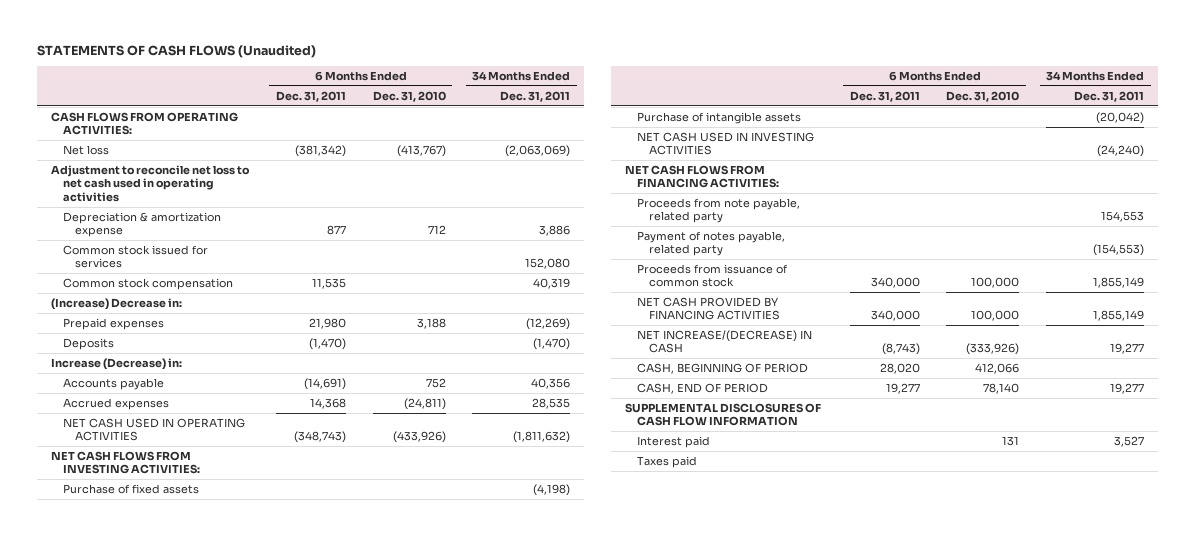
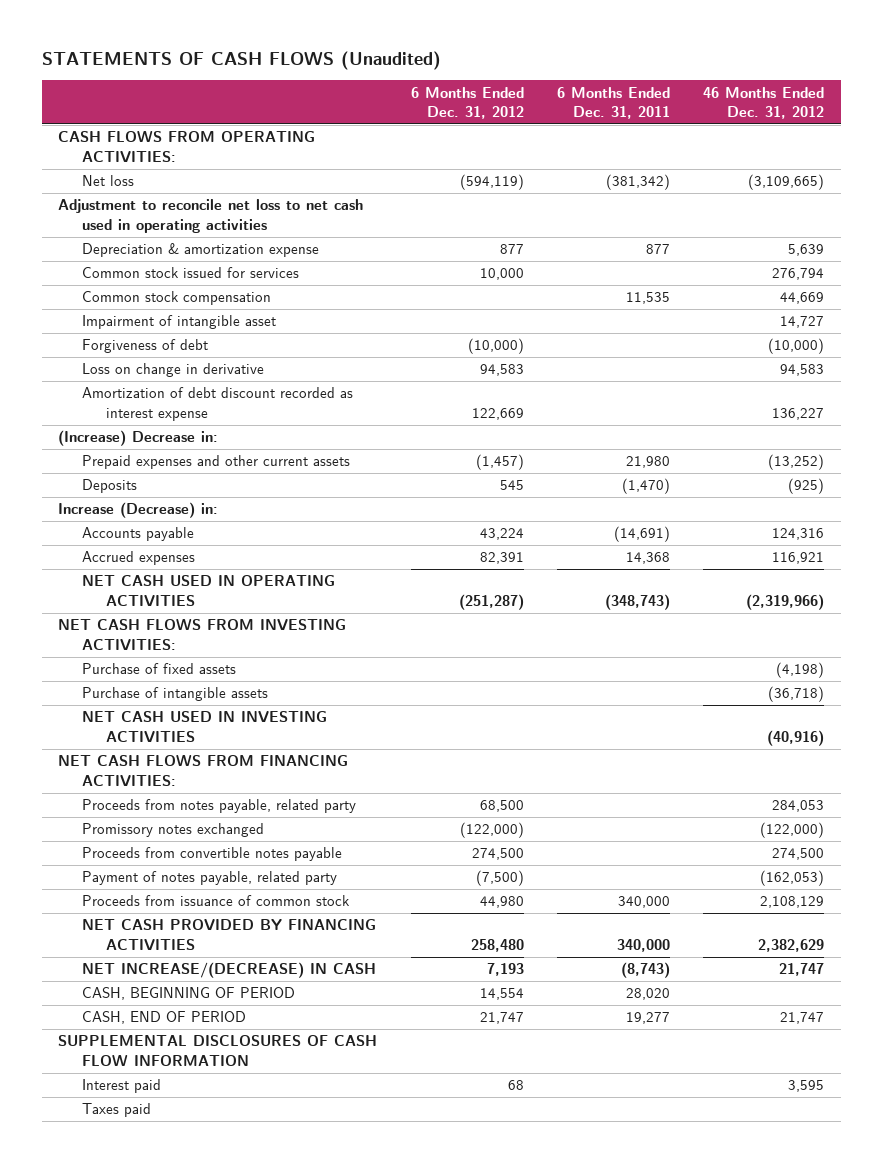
- | 6 Months Ended Dec. 31, 2011 | 6 Months Ended Dec. 31, 2010 | 34 Months Ended Dec. 31, 2011
+ | 6 Months Ended Dec. 31, 2012 | 6 Months Ended Dec. 31, 2011 | 46 Months Ended Dec. 31, 2012
+ Impairment of intangible asset | | | 14,727
+ Forgiveness of debt | (10,000) | | (10,000)
+ Loss on change in derivative | 94,583 | | 94,583
+ Amortization of debt discount recorded as interest expense | 122,669 | | 136,227
- Prepaid expenses | 21,980 | 3,188 | (12,269)
+ Prepaid expenses and other current assets | (1,457) | 21,980 | (13,252)
- Proceeds from note payable, related party | | | 154,553
+ Proceeds from notes payable, related party | 68,500 | | 284,053
+ Promissory notes exchanged | (122,000) | | (122,000)
+ Proceeds from convertible notes payable | 274,500 | | 274,500

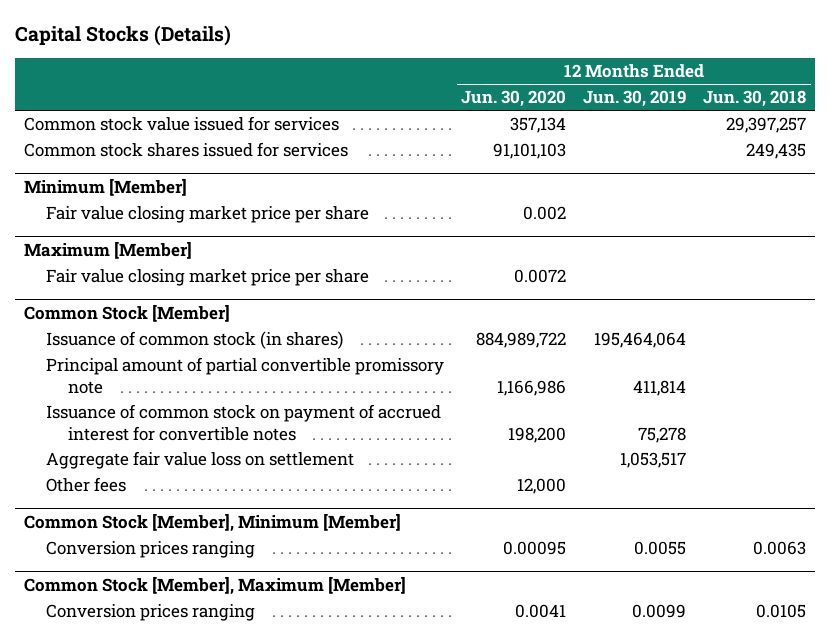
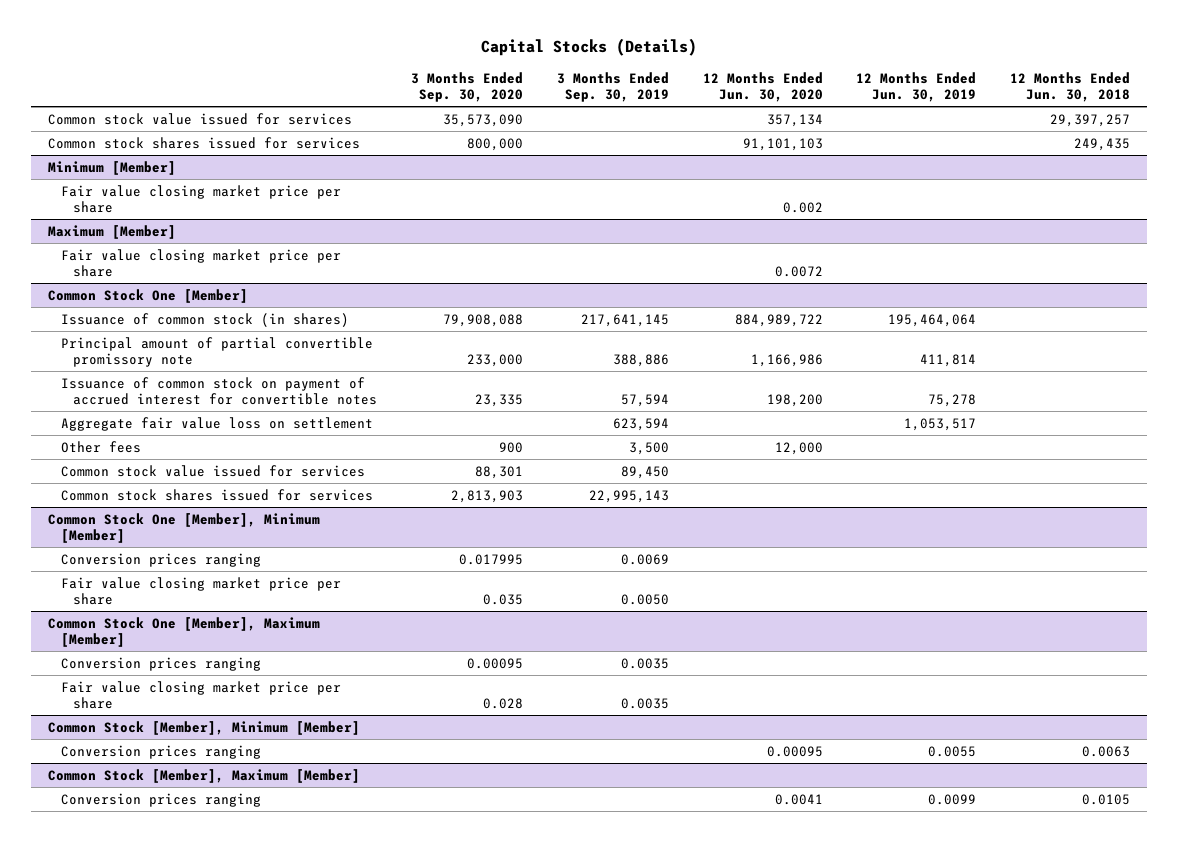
- | 12 Months Ended Jun. 30, 2020 | 12 Months Ended Jun. 30, 2019 | 12 Months Ended Jun. 30, 2018
+ | 3 Months Ended Sep. 30, 2020 | 3 Months Ended Sep. 30, 2019 | 12 Months Ended Jun. 30, 2020 | 12 Months Ended Jun. 30, 2019 | 12 Months Ended Jun. 30, 2018
- Common Stock [Member]
+ Common Stock One [Member]
+ Common stock value issued for services | 88,301 | 89,450 | | |
+ Common stock shares issued for services | 2,813,903 | 22,995,143 | | |
+ Common Stock One [Member], Minimum [Member]
+ Conversion prices ranging | 0.017995 | 0.0069 | | |
+ Fair value closing market price per share | 0.035 | 0.0050 | | |
+ Common Stock One [Member], Maximum [Member]
+ Conversion prices ranging | 0.00095 | 0.0035 | | |
+ Fair value closing market price per share | 0.028 | 0.0035 | | |

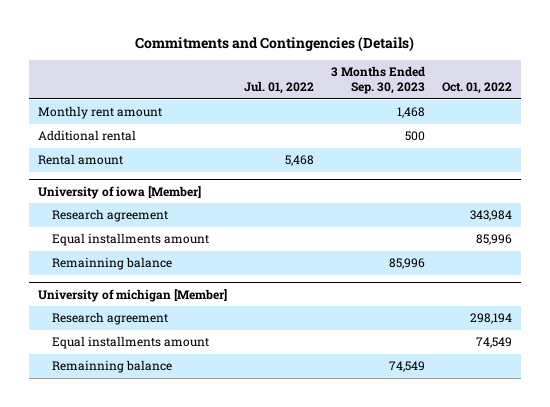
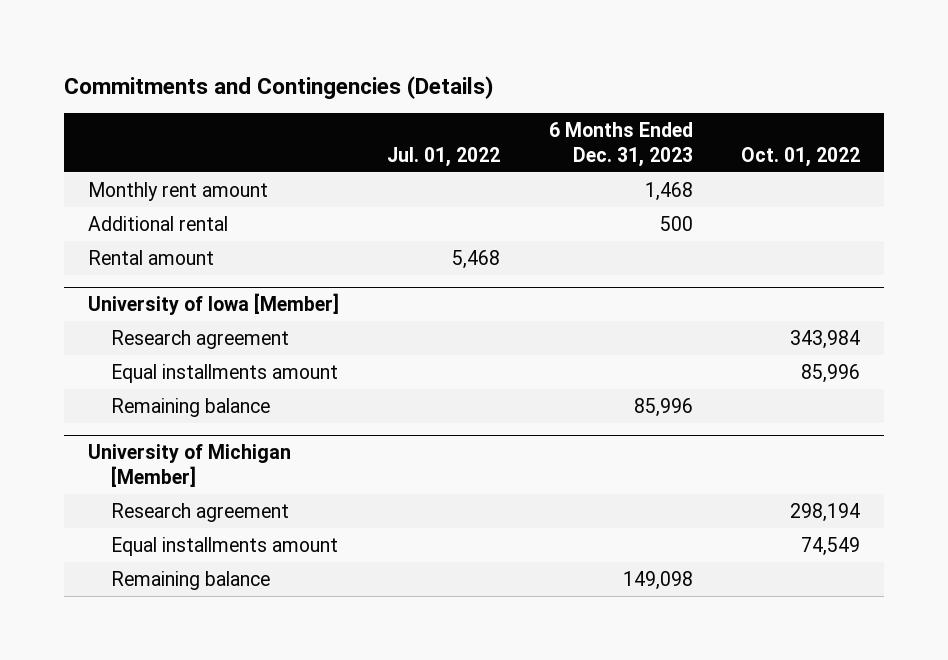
- | Jul. 01, 2022 | 3 Months Ended Sep. 30, 2023 | Oct. 01, 2022
+ | Jul. 01, 2022 | 6 Months Ended Dec. 31, 2023 | Oct. 01, 2022
- University of iowa [Member]
+ University of Iowa [Member]
- Remainning balance | | 85,996 |
- University of michigan [Member]
+ Remaining balance | | 85,996 |
+ University of Michigan [Member]
- Remainning balance | | 74,549 |
+ Remaining balance | | 149,098 |

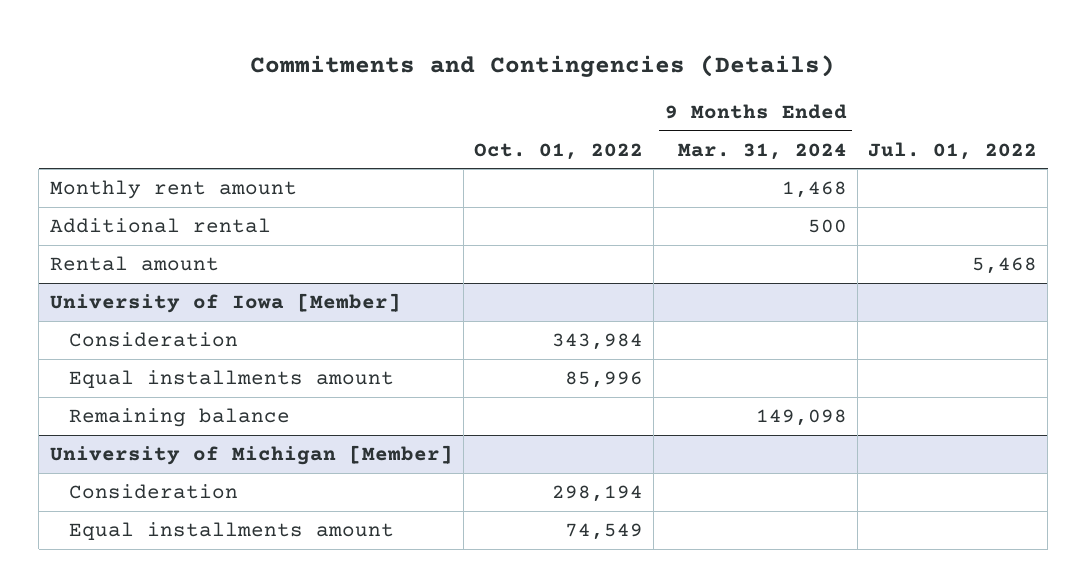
- | Jul. 01, 2022 | 6 Months Ended Dec. 31, 2023 | Oct. 01, 2022
+ | Oct. 01, 2022 | 9 Months Ended Mar. 31, 2024 | Jul. 01, 2022
@ University of Iowa [Member]
- Research agreement | | | 343,984
+ Consideration | 343,984 | |
@ University of Michigan [Member]
- Research agreement | | | 298,194
+ Consideration | 298,194 | |
- Remaining balance | | 149,098 |

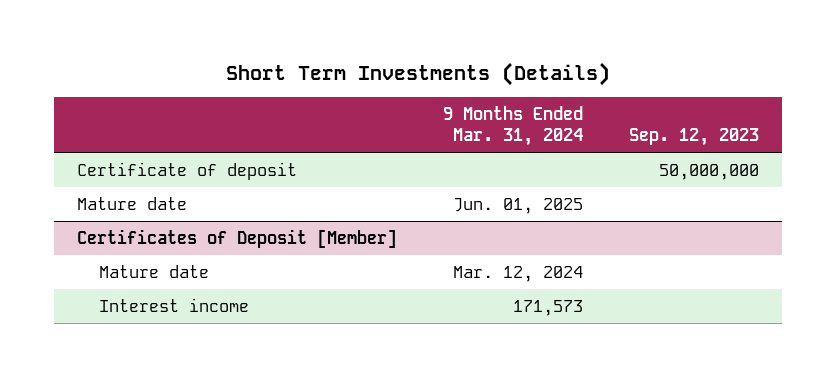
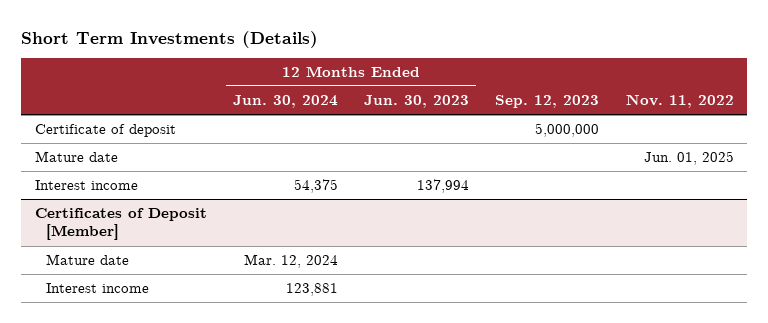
- | 9 Months Ended Mar. 31, 2024 | Sep. 12, 2023
+ | 12 Months Ended Jun. 30, 2024 | 12 Months Ended Jun. 30, 2023 | Sep. 12, 2023 | Nov. 11, 2022
- Certificate of deposit | | 50,000,000
+ Certificate of deposit | | | 5,000,000 |
+ Interest income | 54,375 | 137,994 | |

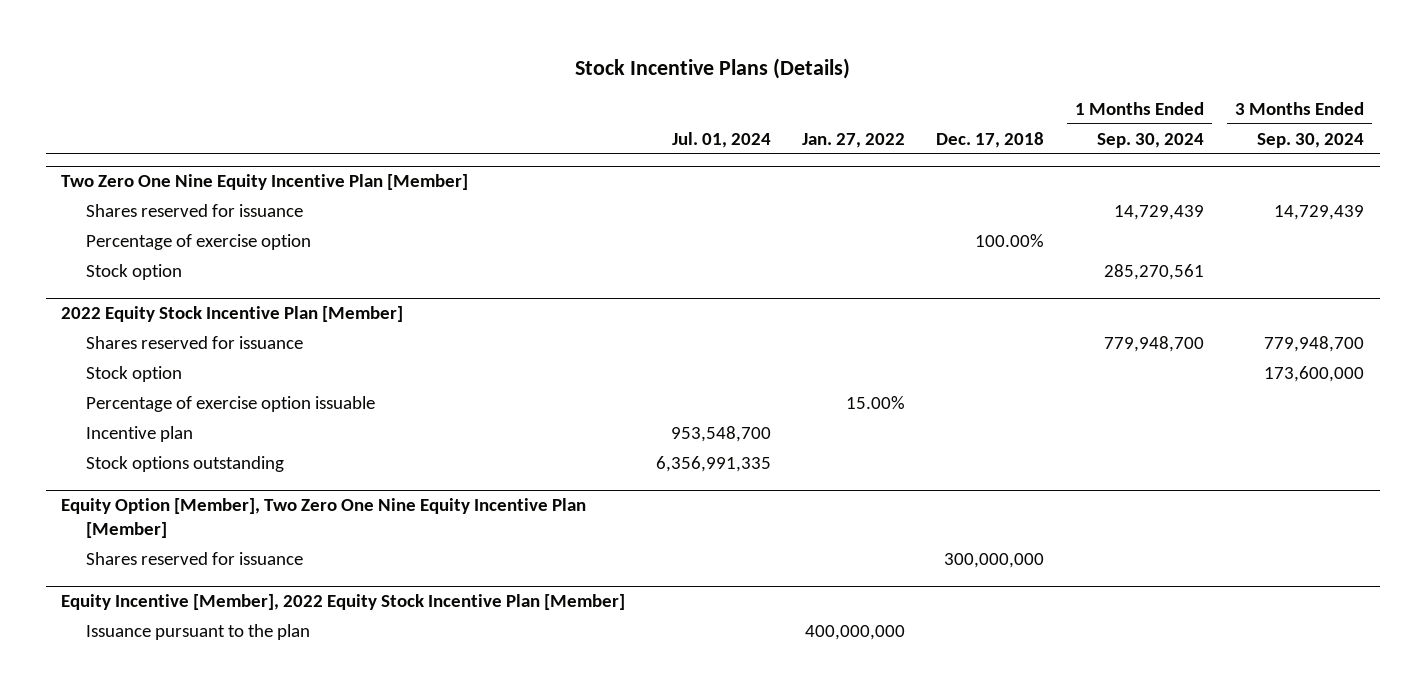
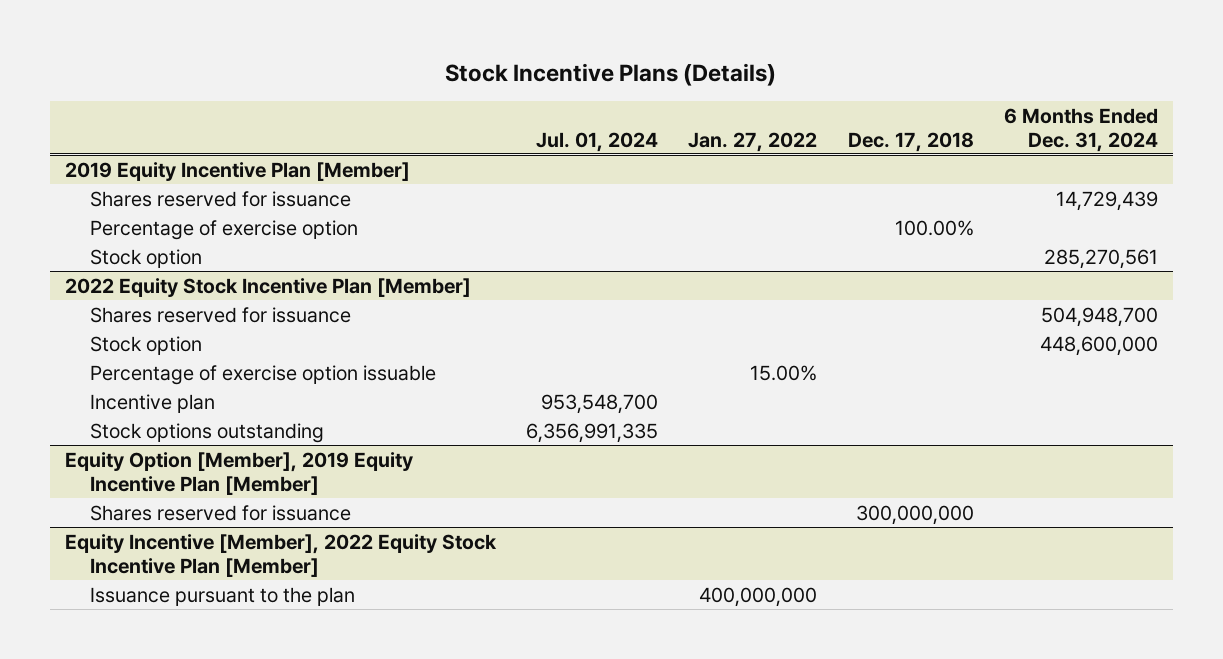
- | Jul. 01, 2024 | Jan. 27, 2022 | Dec. 17, 2018 | 1 Months Ended Sep. 30, 2024 | 3 Months Ended Sep. 30, 2024
+ | Jul. 01, 2024 | Jan. 27, 2022 | Dec. 17, 2018 | 6 Months Ended Dec. 31, 2024
- Two Zero One Nine Equity Incentive Plan [Member]
+ 2019 Equity Incentive Plan [Member]
- Equity Option [Member], Two Zero One Nine Equity Incentive Plan [Member]
+ Equity Option [Member], 2019 Equity Incentive Plan [Member]

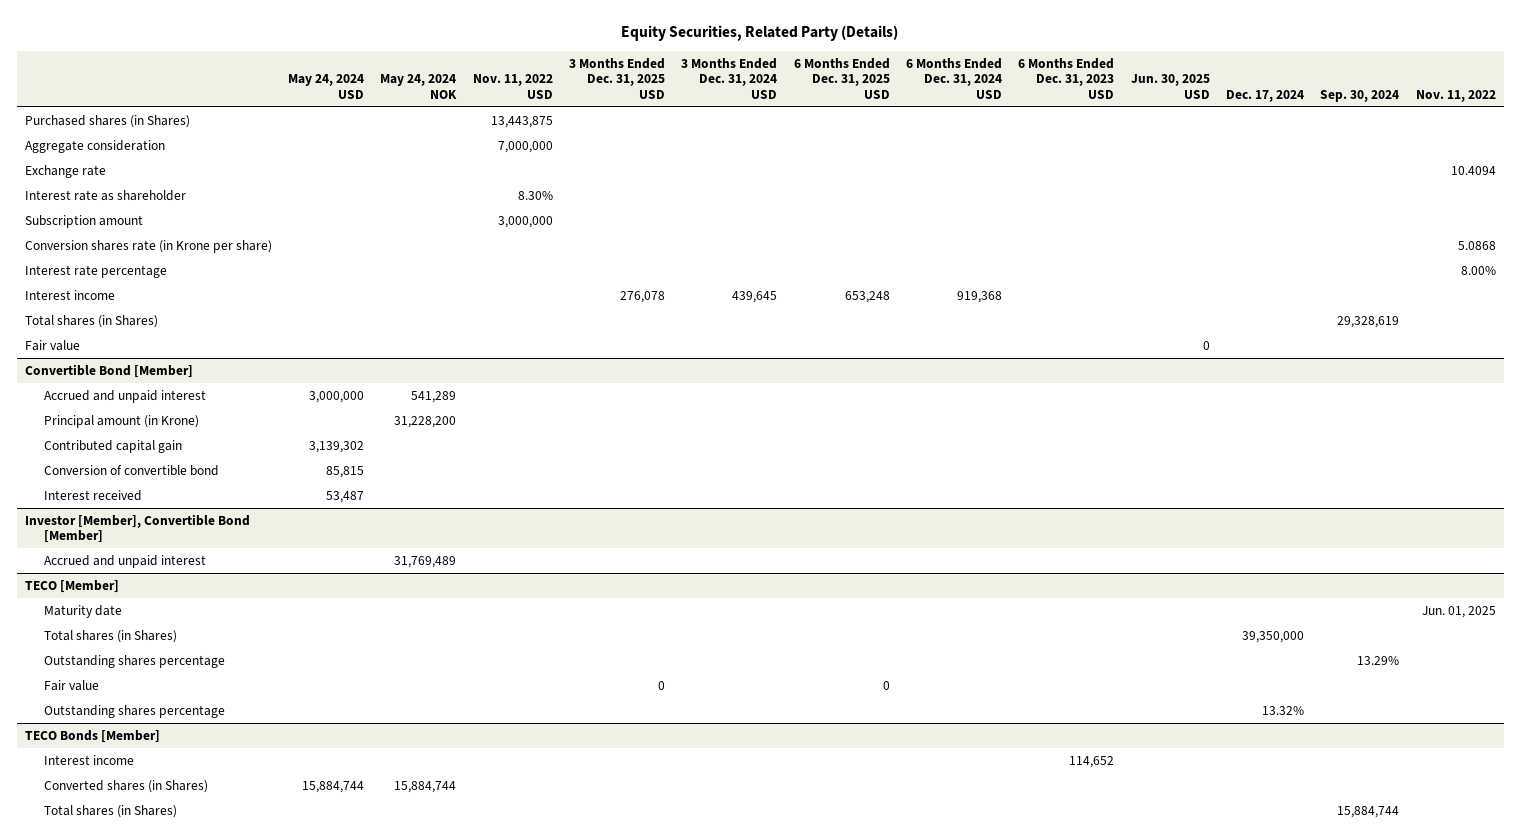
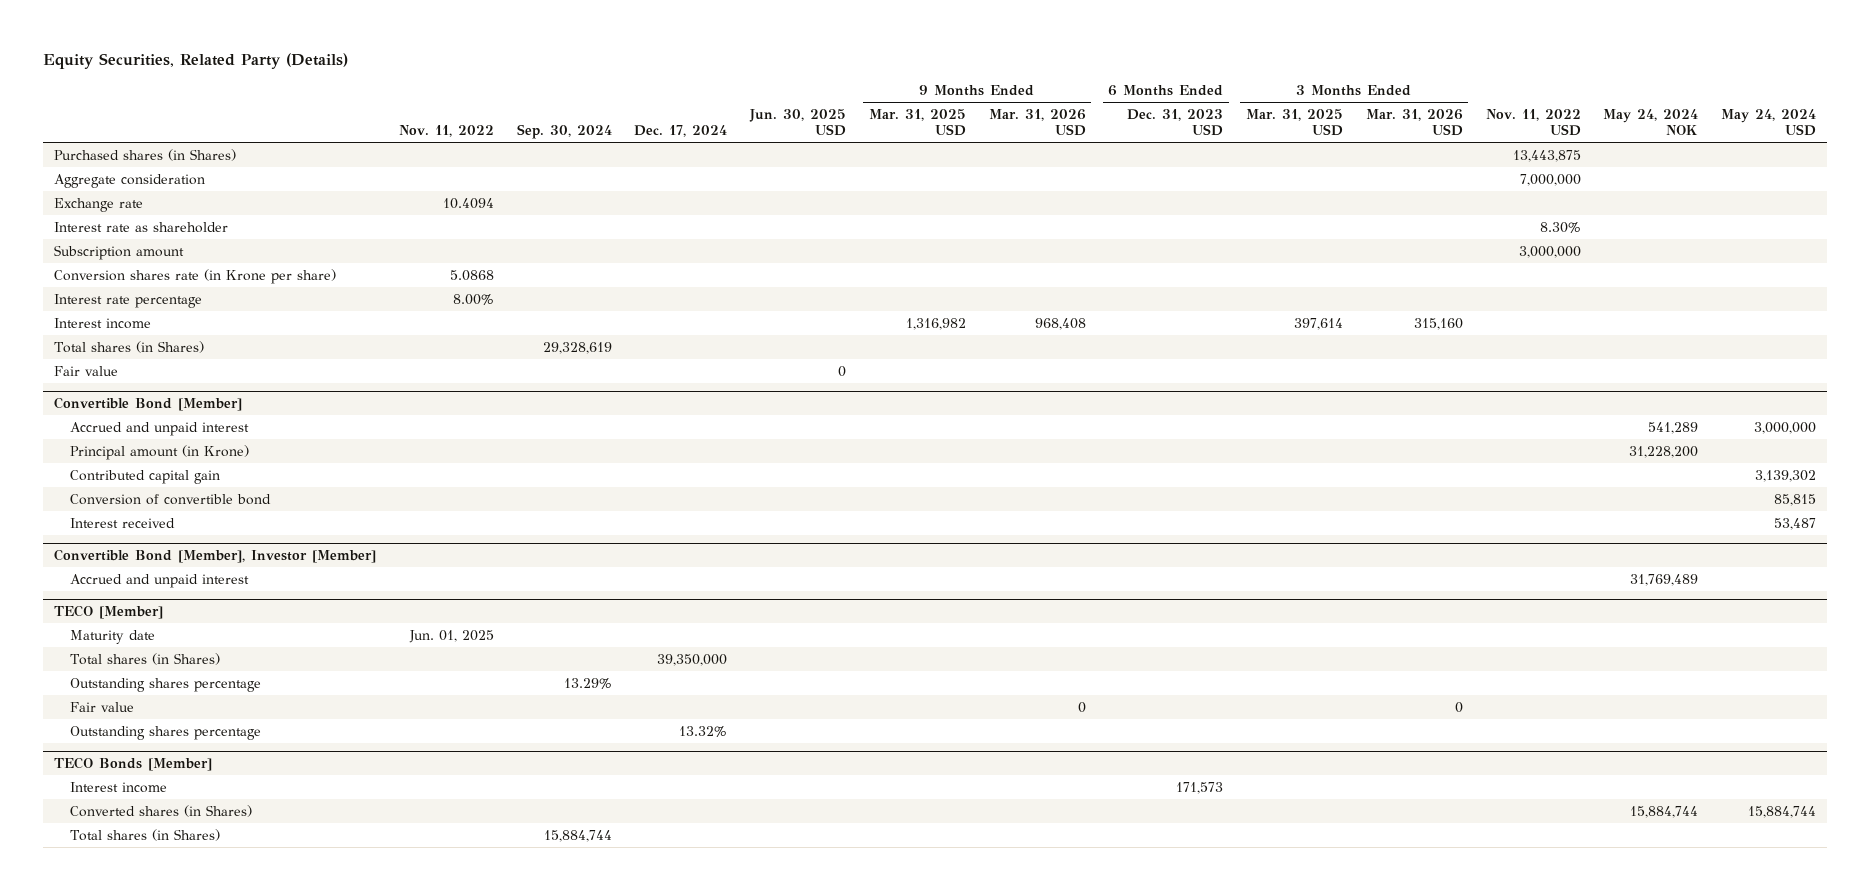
- | May 24, 2024 USD | May 24, 2024 NOK | Nov. 11, 2022 USD | 3 Months Ended Dec. 31, 2025 USD | 3 Months Ended Dec. 31, 2024 USD | 6 Months Ended Dec. 31, 2025 USD | 6 Months Ended Dec. 31, 2024 USD | 6 Months Ended Dec. 31, 2023 USD | Jun. 30, 2025 USD | Dec. 17, 2024 | Sep. 30, 2024 | Nov. 11, 2022
+ | Nov. 11, 2022 | Sep. 30, 2024 | Dec. 17, 2024 | Jun. 30, 2025 USD | 9 Months Ended Mar. 31, 2025 USD | 9 Months Ended Mar. 31, 2026 USD | 6 Months Ended Dec. 31, 2023 USD | 3 Months Ended Mar. 31, 2025 USD | 3 Months Ended Mar. 31, 2026 USD | Nov. 11, 2022 USD | May 24, 2024 NOK | May 24, 2024 USD
- Investor [Member], Convertible Bond [Member]
+ Convertible Bond [Member], Investor [Member]
@ TECO Bonds [Member]
- Interest income | | | | | | | | 114,652 | | | |
+ Interest income | | | | | | | 171,573 | | | | |

